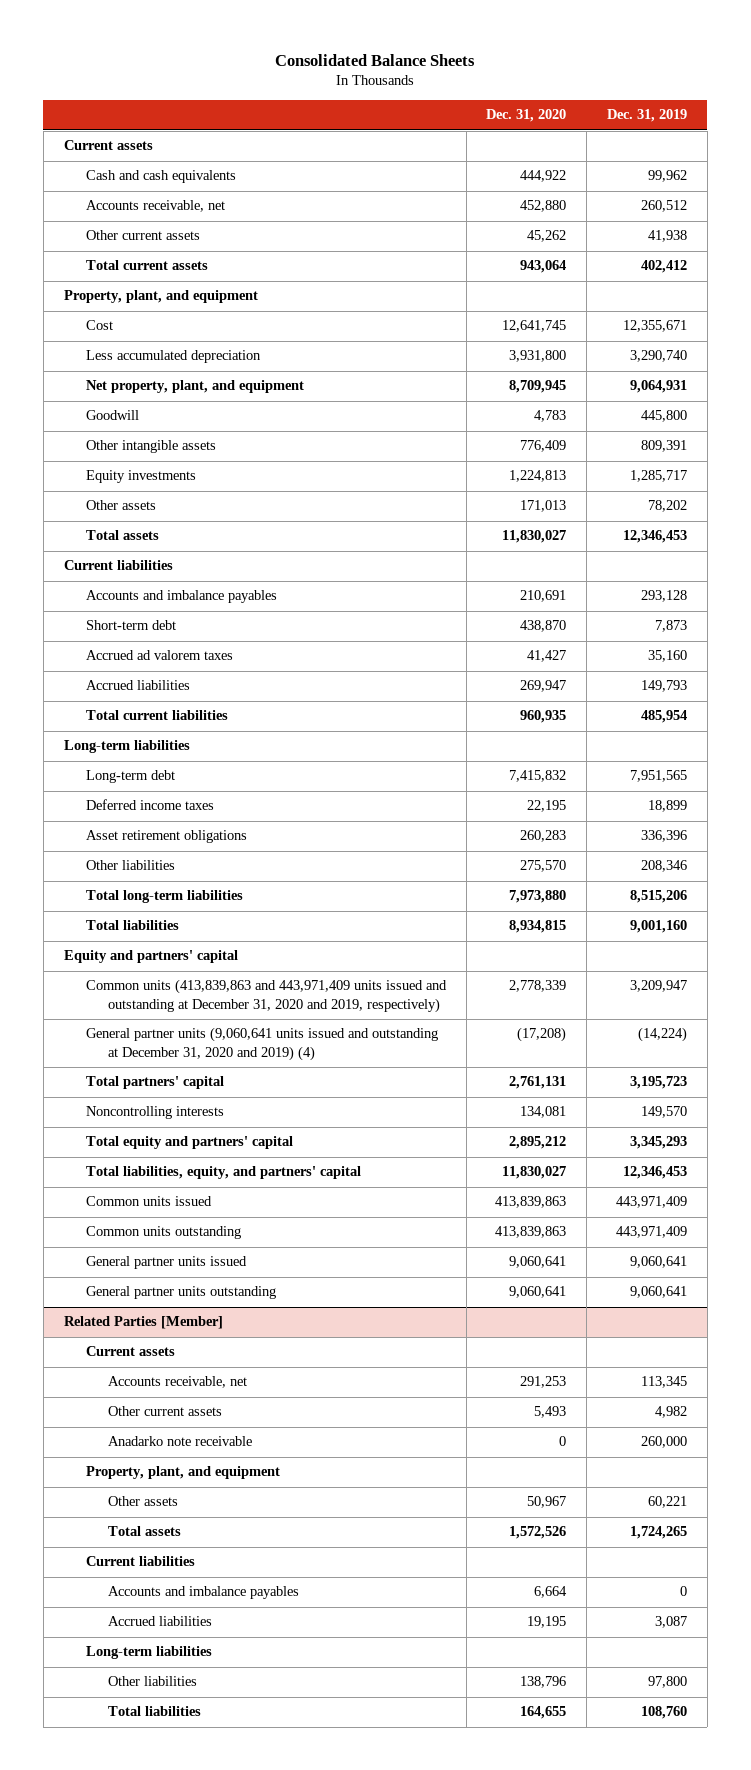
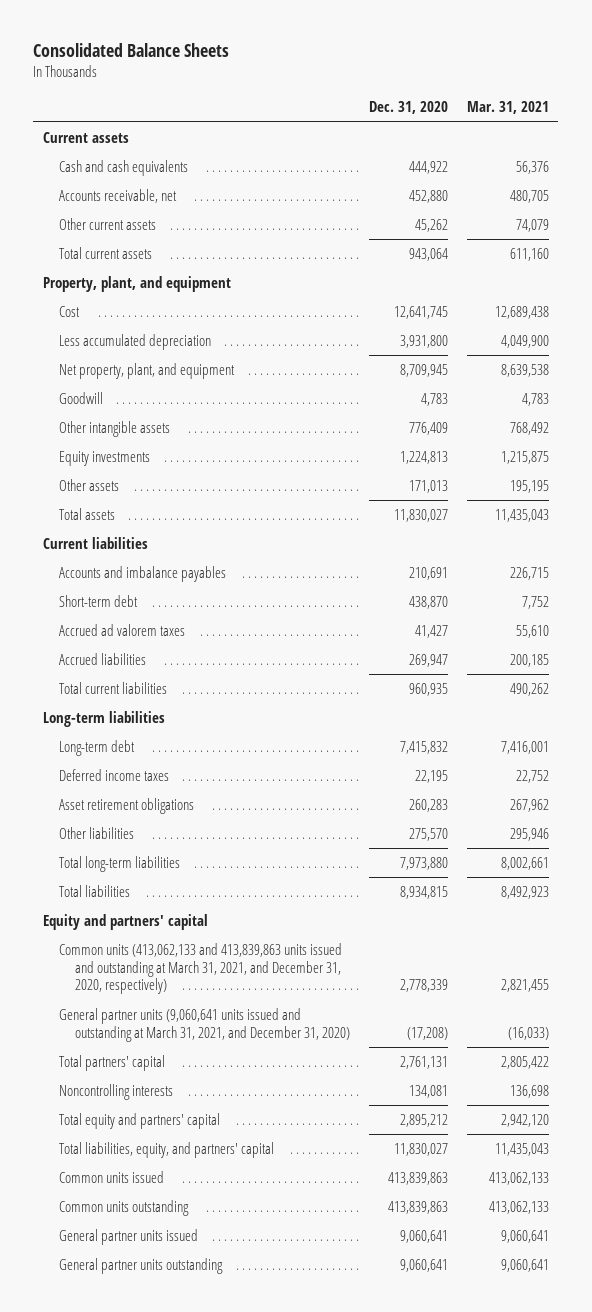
- | Dec. 31, 2020 | Dec. 31, 2019
+ | Dec. 31, 2020 | Mar. 31, 2021
- Common units (413,839,863 and 443,971,409 units issued and outstanding at December 31, 2020 and 2019, respectively) | 2,778,339 | 3,209,947
- General partner units (9,060,641 units issued and outstanding at December 31, 2020 and 2019) (4) | (17,208) | (14,224)
+ Common units (413,062,133 and 413,839,863 units issued and outstanding at March 31, 2021, and December 31, 2020, respectively) | 2,778,339 | 2,821,455
+ General partner units (9,060,641 units issued and outstanding at March 31, 2021, and December 31, 2020) | (17,208) | (16,033)
- Related Parties [Member]
- Current assets
- Accounts receivable, net | 291,253 | 113,345
- Other current assets | 5,493 | 4,982
- Anadarko note receivable | 0 | 260,000
- Property, plant, and equipment
- Other assets | 50,967 | 60,221
- Total assets | 1,572,526 | 1,724,265
- Current liabilities
- Accounts and imbalance payables | 6,664 | 0
- Accrued liabilities | 19,195 | 3,087
- Long-term liabilities
- Other liabilities | 138,796 | 97,800
- Total liabilities | 164,655 | 108,760

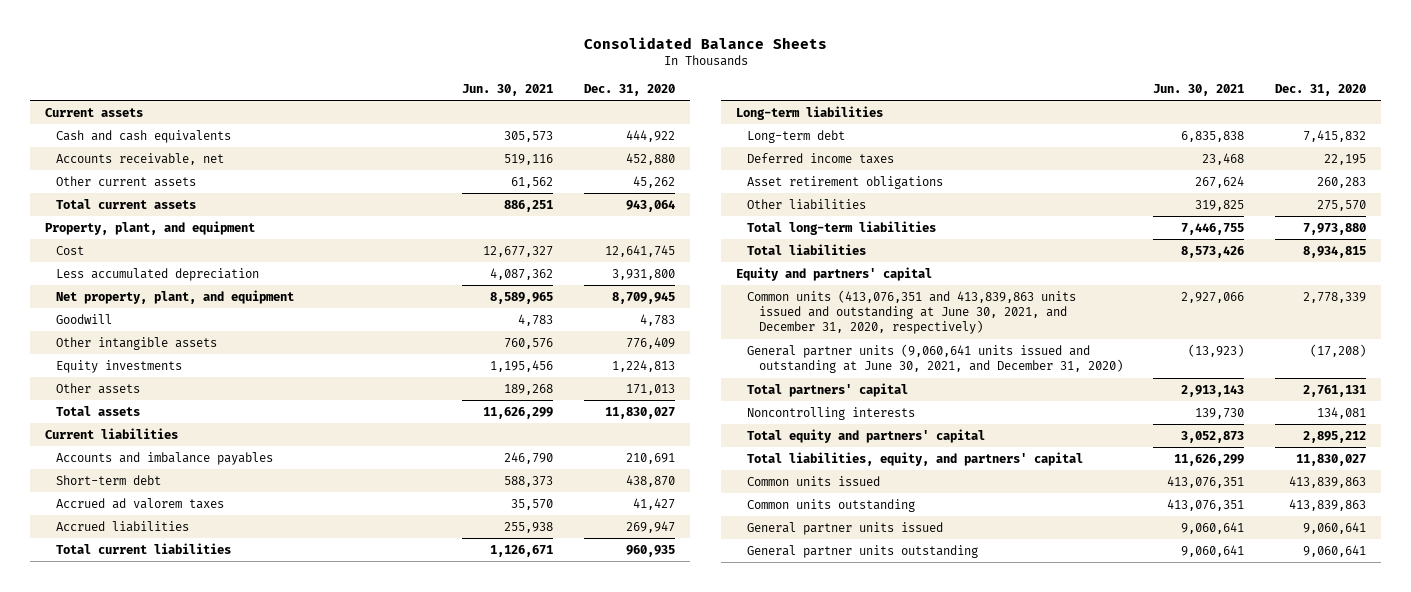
- | Dec. 31, 2020 | Mar. 31, 2021
+ | Jun. 30, 2021 | Dec. 31, 2020
- Common units (413,062,133 and 413,839,863 units issued and outstanding at March 31, 2021, and December 31, 2020, respectively) | 2,778,339 | 2,821,455
- General partner units (9,060,641 units issued and outstanding at March 31, 2021, and December 31, 2020) | (17,208) | (16,033)
+ Common units (413,076,351 and 413,839,863 units issued and outstanding at June 30, 2021, and December 31, 2020, respectively) | 2,927,066 | 2,778,339
+ General partner units (9,060,641 units issued and outstanding at June 30, 2021, and December 31, 2020) | (13,923) | (17,208)

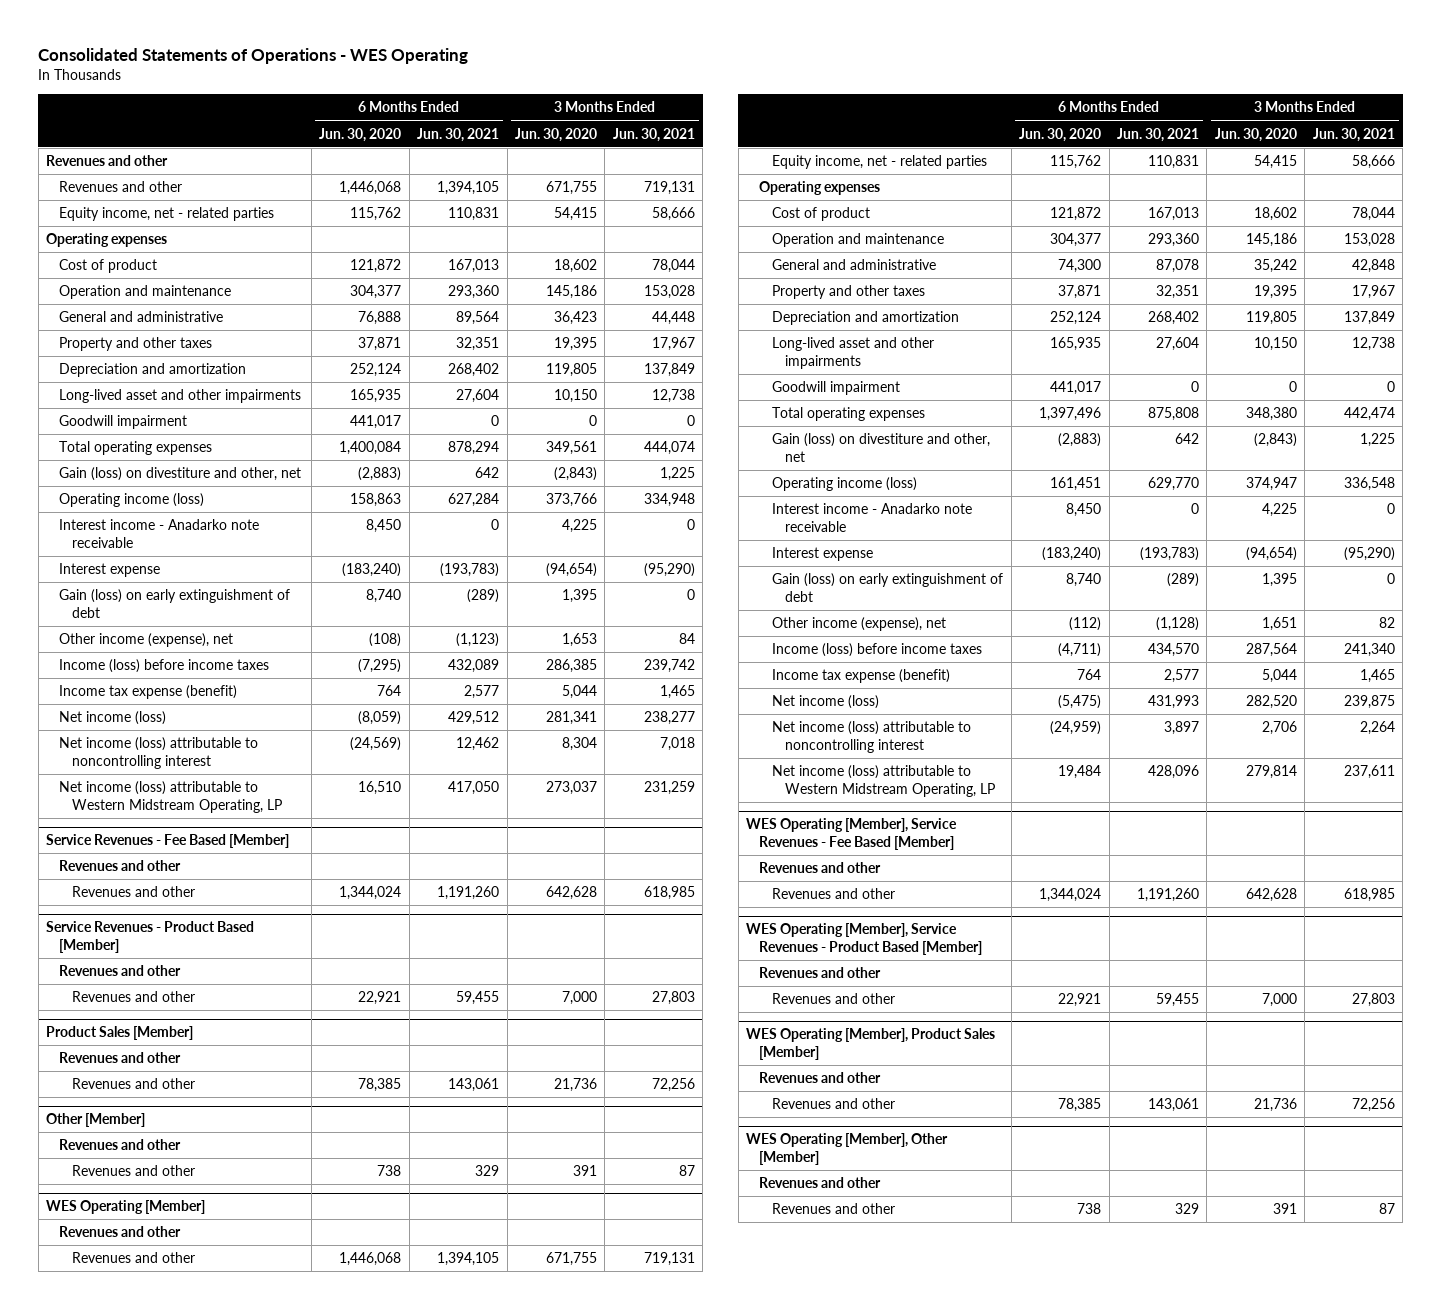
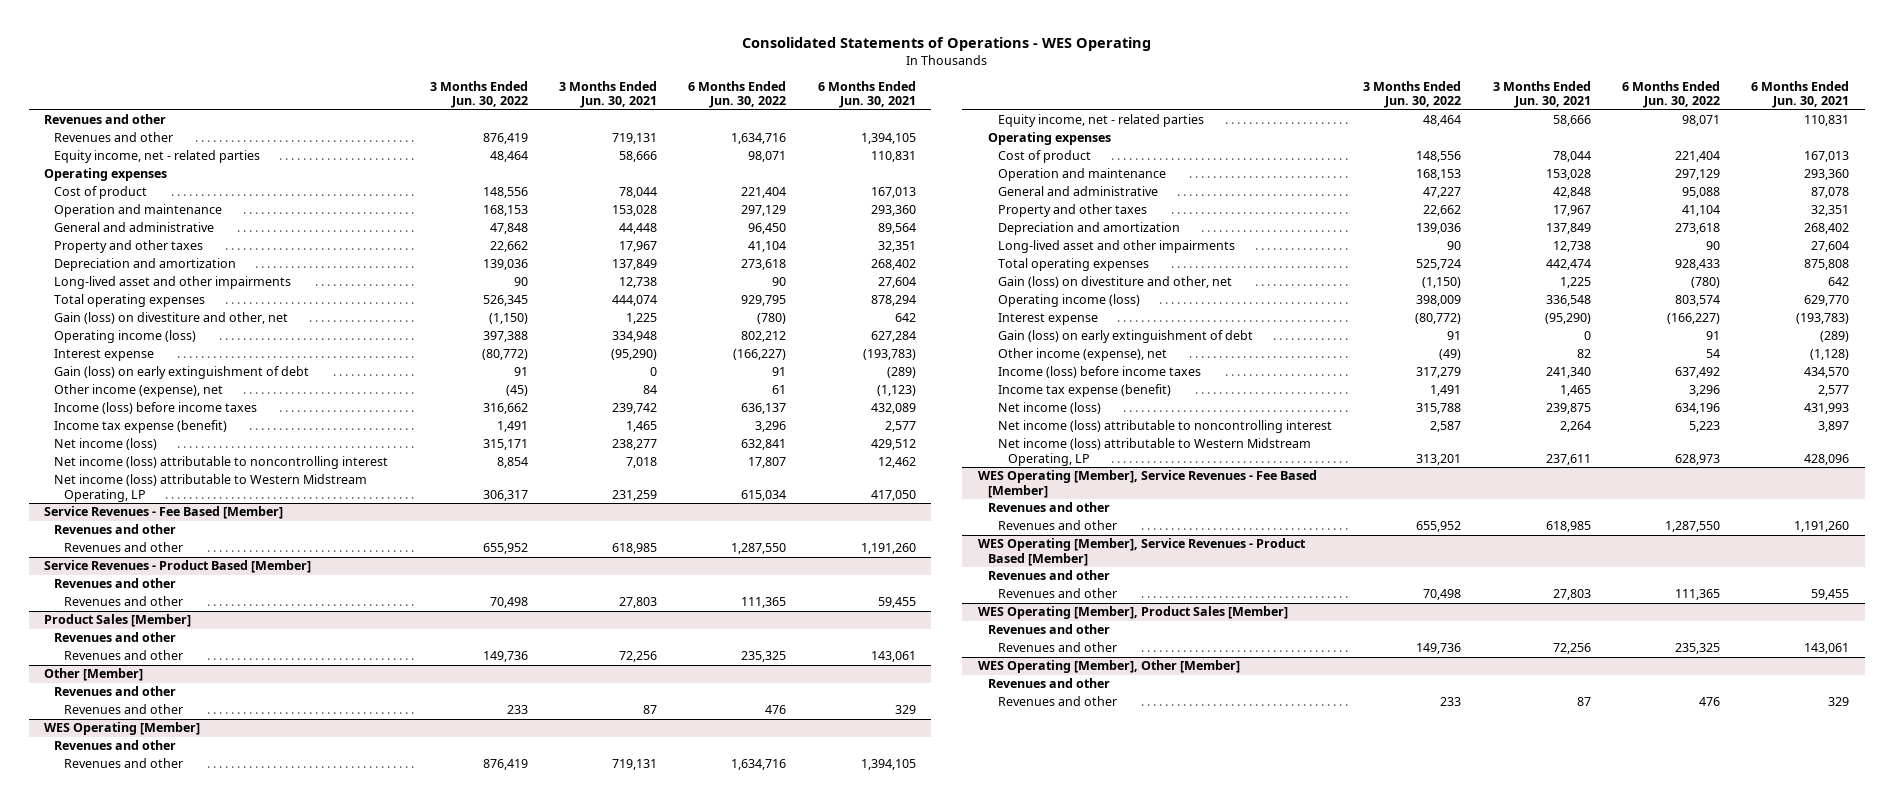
- | 6 Months Ended Jun. 30, 2020 | 6 Months Ended Jun. 30, 2021 | 3 Months Ended Jun. 30, 2020 | 3 Months Ended Jun. 30, 2021
+ | 3 Months Ended Jun. 30, 2022 | 3 Months Ended Jun. 30, 2021 | 6 Months Ended Jun. 30, 2022 | 6 Months Ended Jun. 30, 2021
- Goodwill impairment | 441,017 | 0 | 0 | 0
- Interest income - Anadarko note receivable | 8,450 | 0 | 4,225 | 0
@ WES Operating [Member]
- Goodwill impairment | 441,017 | 0 | 0 | 0
- Interest income - Anadarko note receivable | 8,450 | 0 | 4,225 | 0

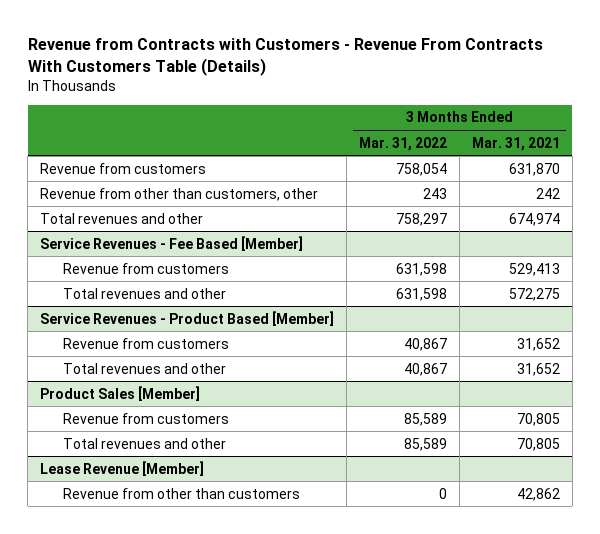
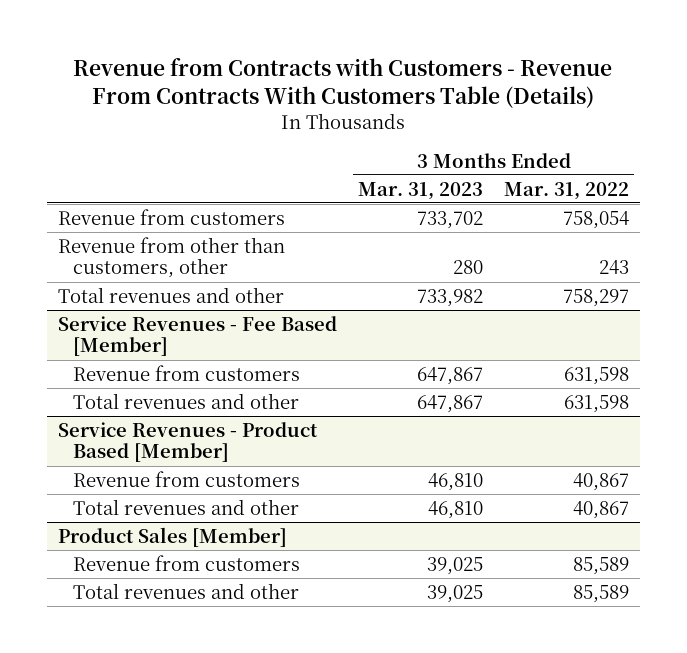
- | 3 Months Ended Mar. 31, 2022 | 3 Months Ended Mar. 31, 2021
+ | 3 Months Ended Mar. 31, 2023 | 3 Months Ended Mar. 31, 2022
- Lease Revenue [Member]
- Revenue from other than customers | 0 | 42,862

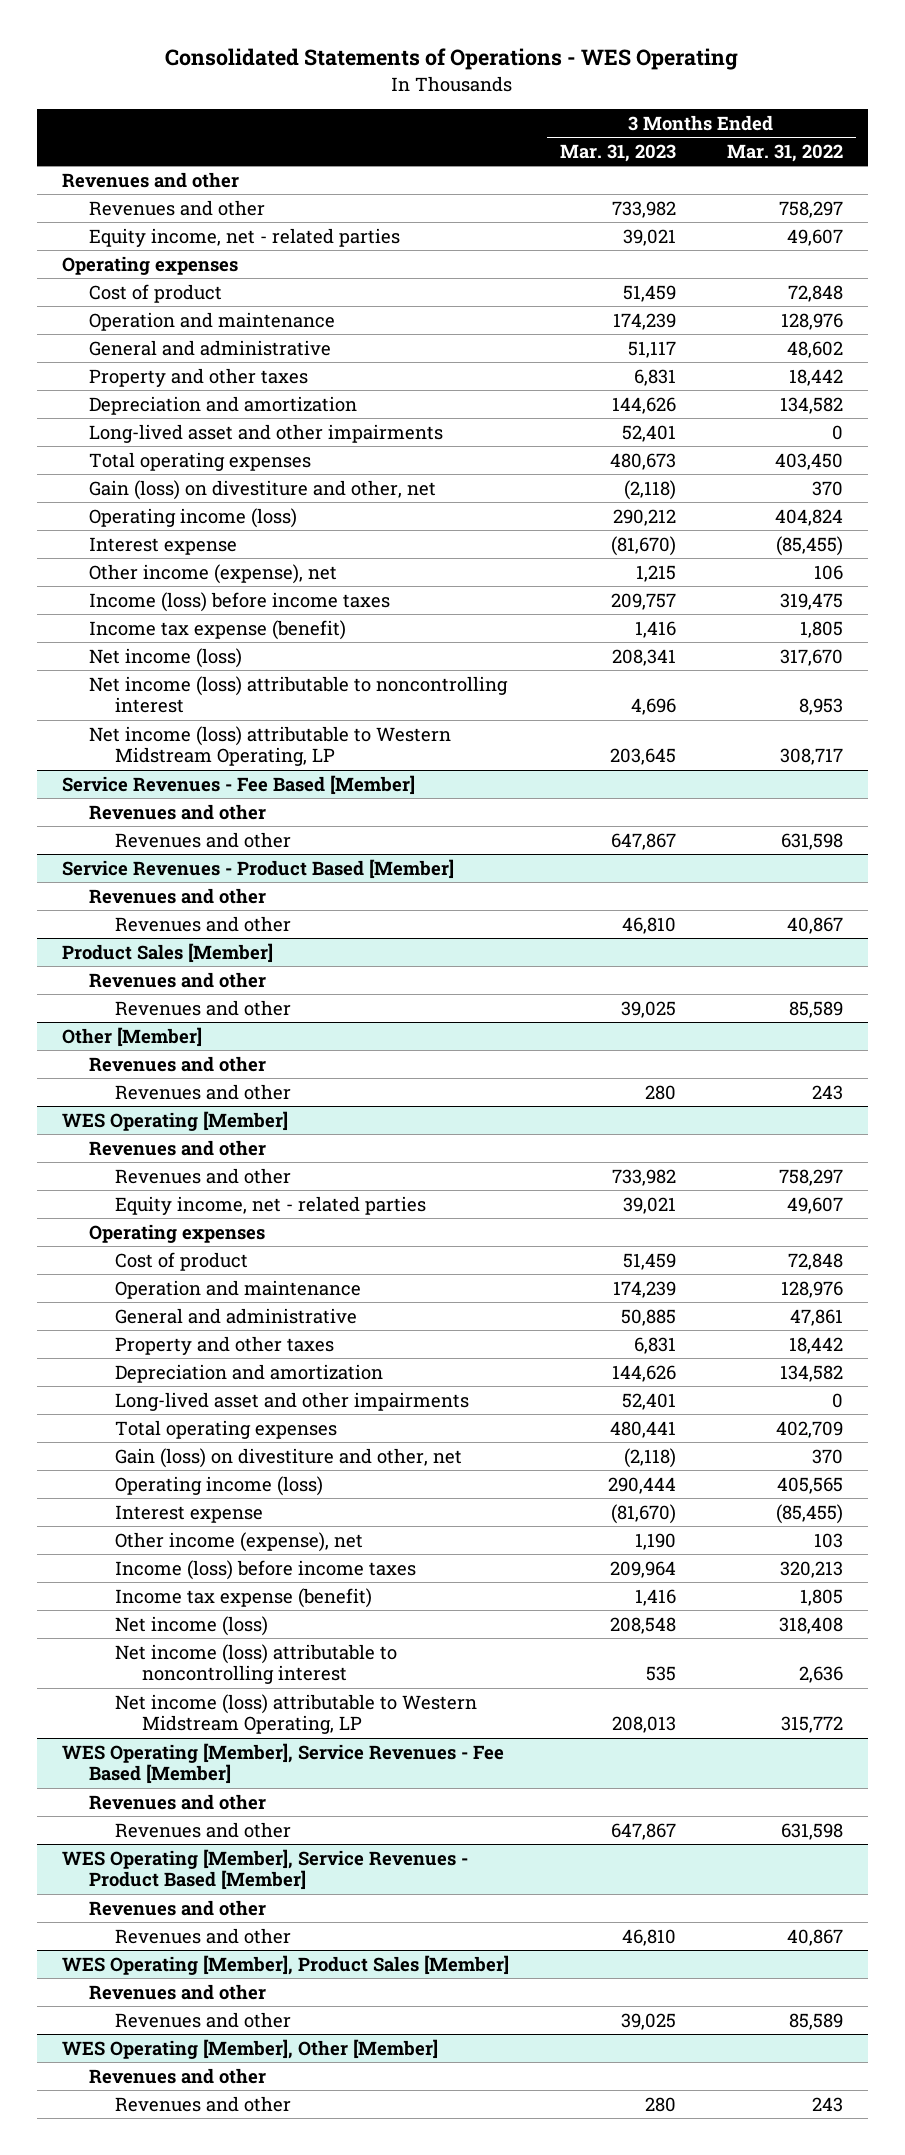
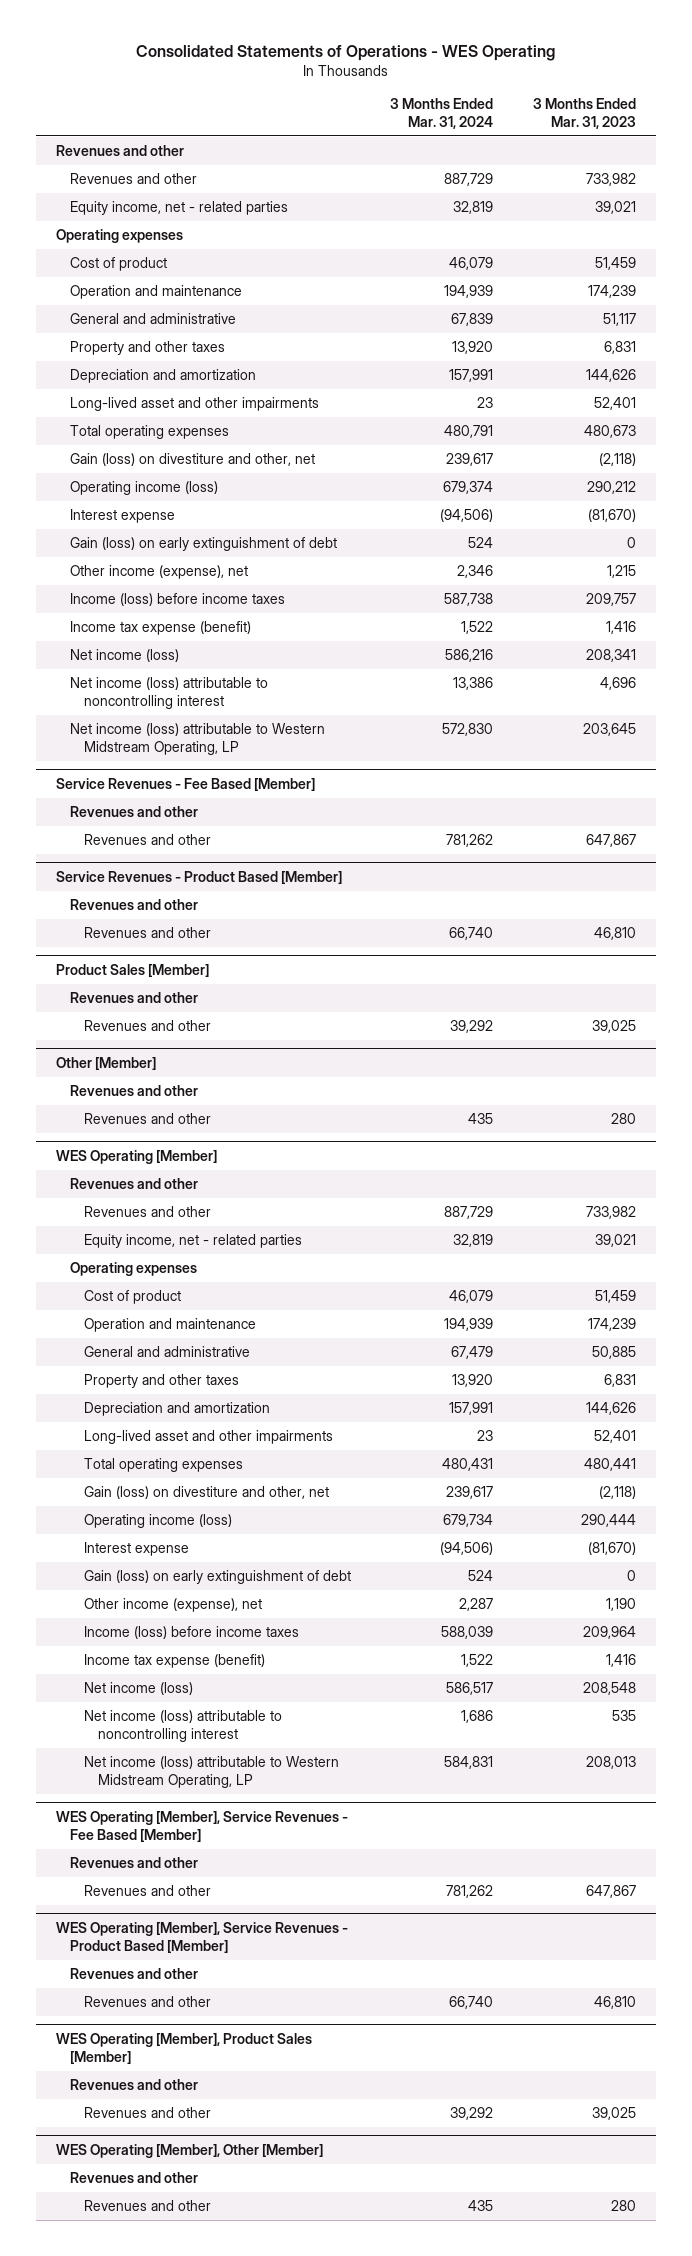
- | 3 Months Ended Mar. 31, 2023 | 3 Months Ended Mar. 31, 2022
+ | 3 Months Ended Mar. 31, 2024 | 3 Months Ended Mar. 31, 2023
+ Gain (loss) on early extinguishment of debt | 524 | 0
@ WES Operating [Member]
+ Gain (loss) on early extinguishment of debt | 524 | 0

